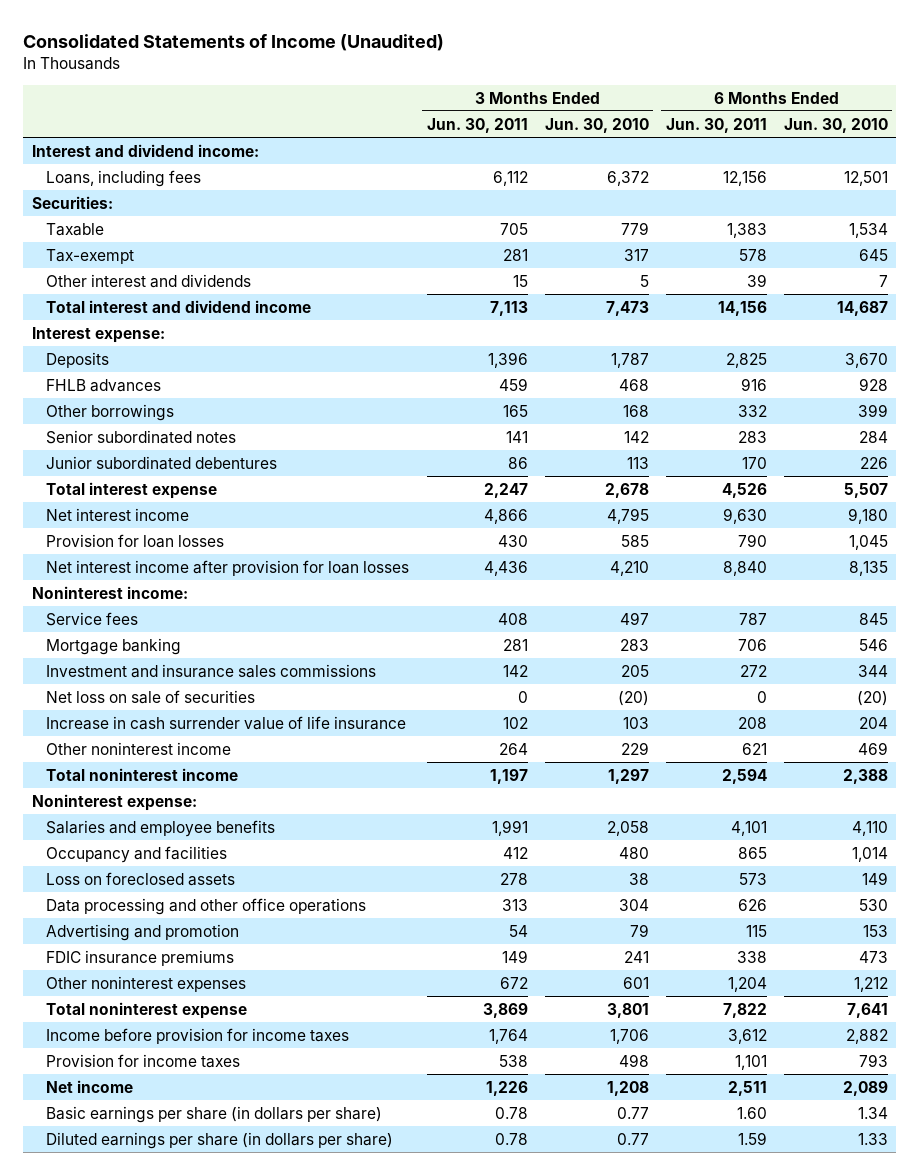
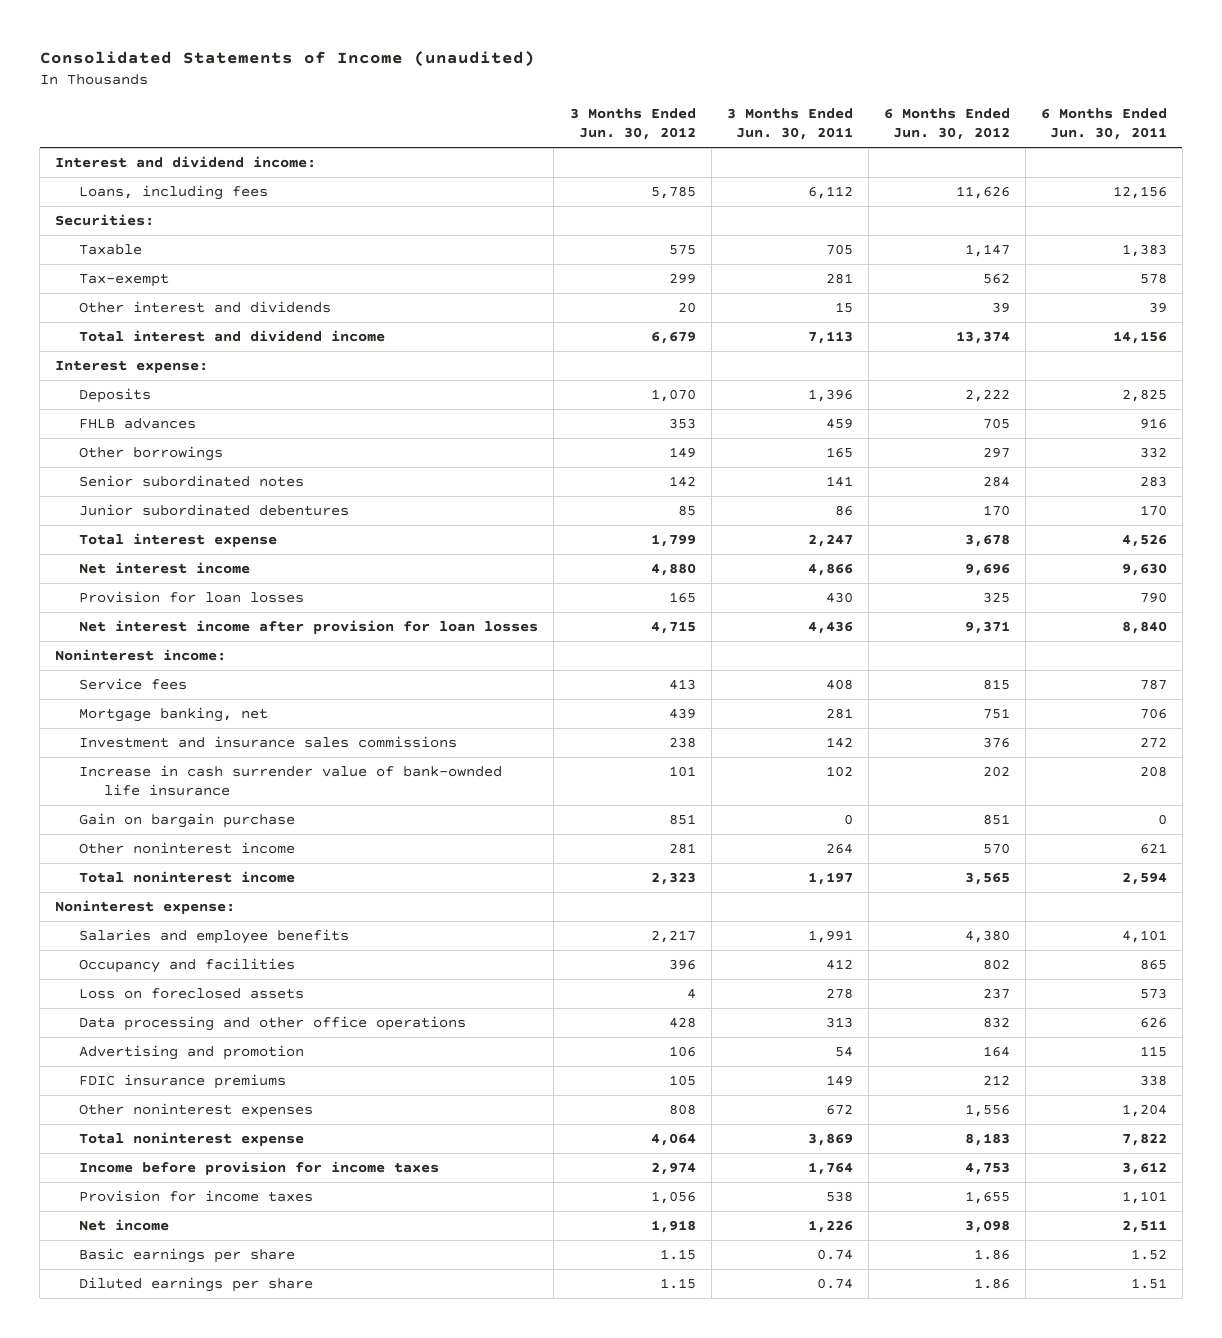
- Consolidated Statements of Income (Unaudited)
+ Consolidated Statements of Income (unaudited)
- | 3 Months Ended Jun. 30, 2011 | 3 Months Ended Jun. 30, 2010 | 6 Months Ended Jun. 30, 2011 | 6 Months Ended Jun. 30, 2010
+ | 3 Months Ended Jun. 30, 2012 | 3 Months Ended Jun. 30, 2011 | 6 Months Ended Jun. 30, 2012 | 6 Months Ended Jun. 30, 2011
- Mortgage banking | 281 | 283 | 706 | 546
+ Mortgage banking, net | 439 | 281 | 751 | 706
- Net loss on sale of securities | 0 | (20) | 0 | (20)
- Increase in cash surrender value of life insurance | 102 | 103 | 208 | 204
+ Increase in cash surrender value of bank-ownded life insurance | 101 | 102 | 202 | 208
+ Gain on bargain purchase | 851 | 0 | 851 | 0
- Basic earnings per share (in dollars per share) | 0.78 | 0.77 | 1.60 | 1.34
- Diluted earnings per share (in dollars per share) | 0.78 | 0.77 | 1.59 | 1.33
+ Basic earnings per share | 1.15 | 0.74 | 1.86 | 1.52
+ Diluted earnings per share | 1.15 | 0.74 | 1.86 | 1.51

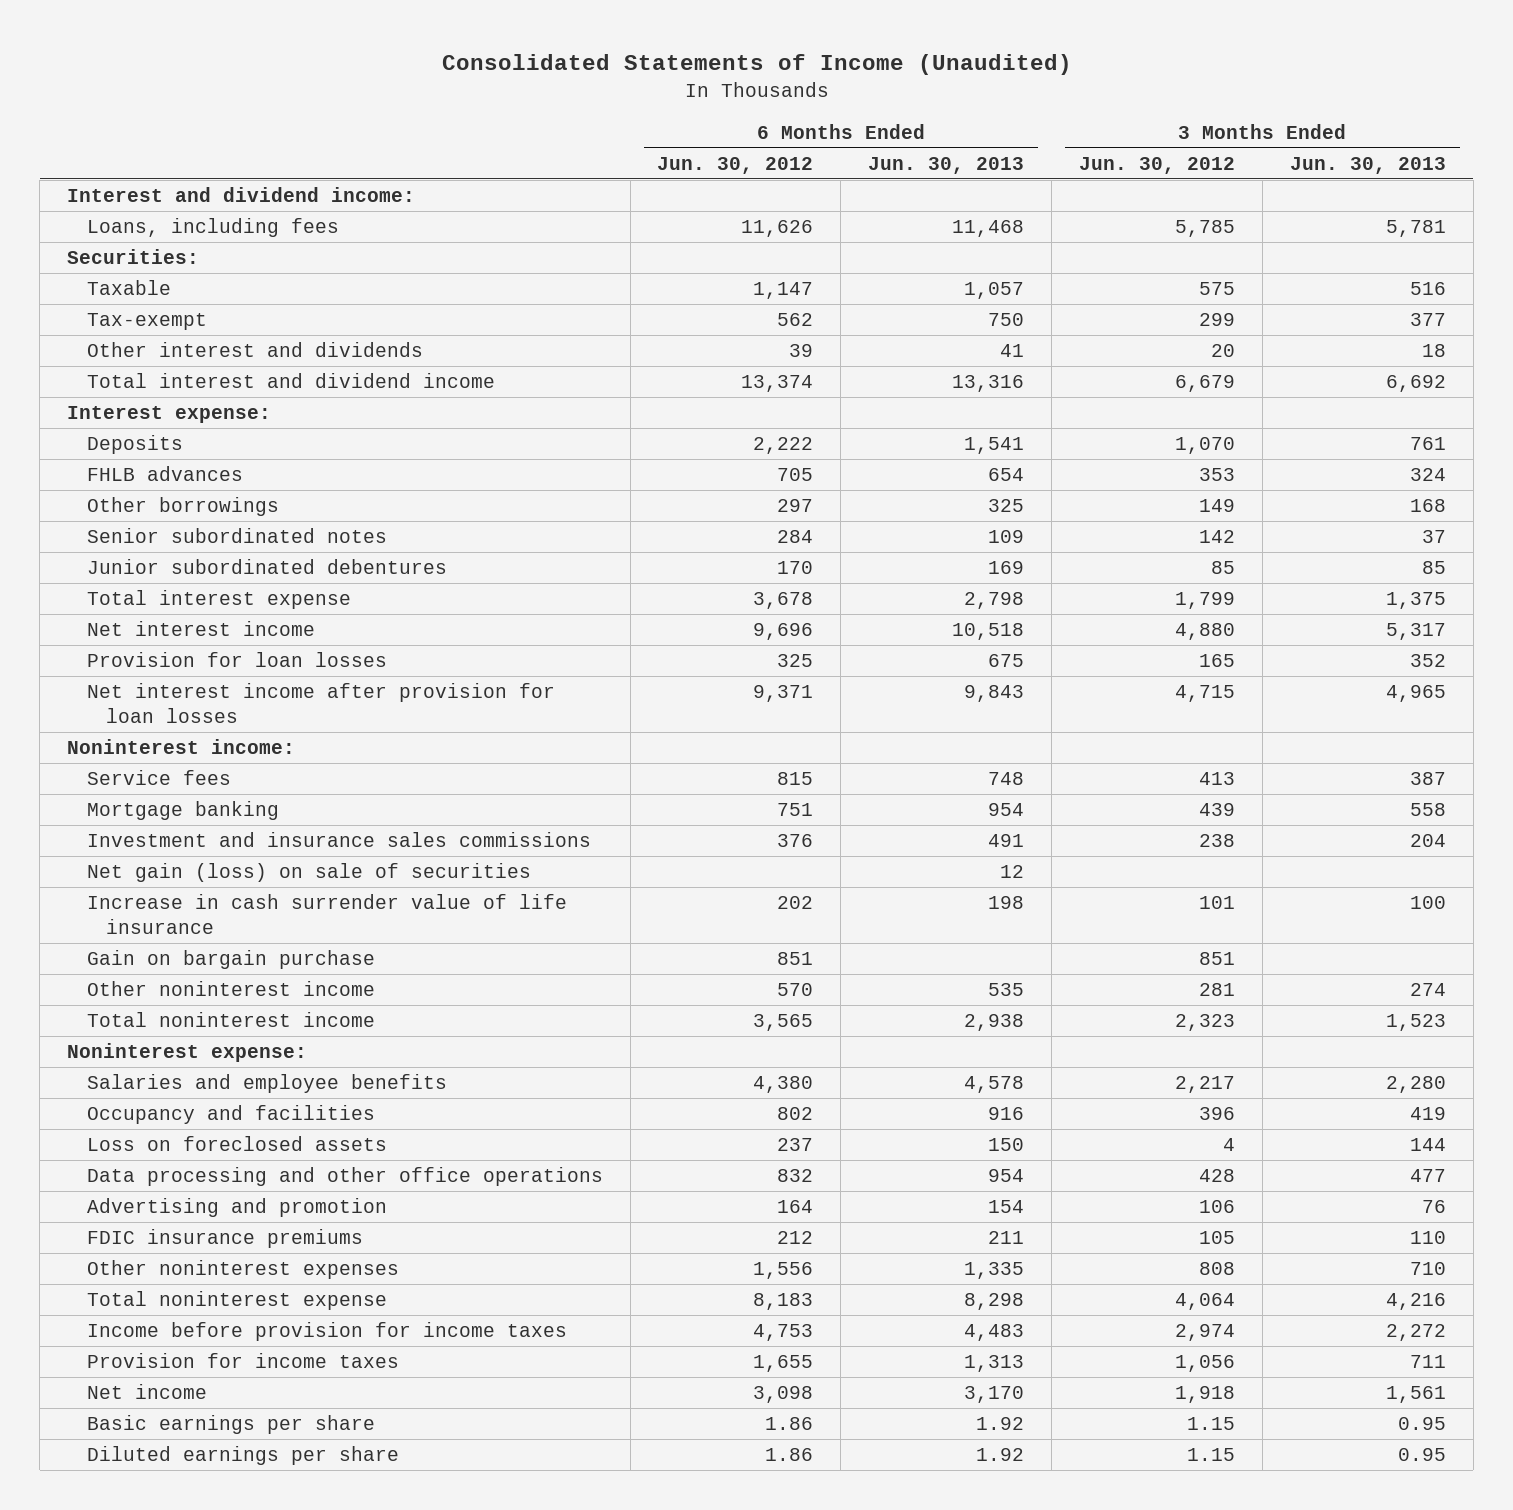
- Consolidated Statements of Income (unaudited)
+ Consolidated Statements of Income (Unaudited)
- | 3 Months Ended Jun. 30, 2012 | 3 Months Ended Jun. 30, 2011 | 6 Months Ended Jun. 30, 2012 | 6 Months Ended Jun. 30, 2011
+ | 6 Months Ended Jun. 30, 2012 | 6 Months Ended Jun. 30, 2013 | 3 Months Ended Jun. 30, 2012 | 3 Months Ended Jun. 30, 2013
- Mortgage banking, net | 439 | 281 | 751 | 706
+ Mortgage banking | 751 | 954 | 439 | 558
- Increase in cash surrender value of bank-ownded life insurance | 101 | 102 | 202 | 208
+ Net gain (loss) on sale of securities | | 12 | |
+ Increase in cash surrender value of life insurance | 202 | 198 | 101 | 100

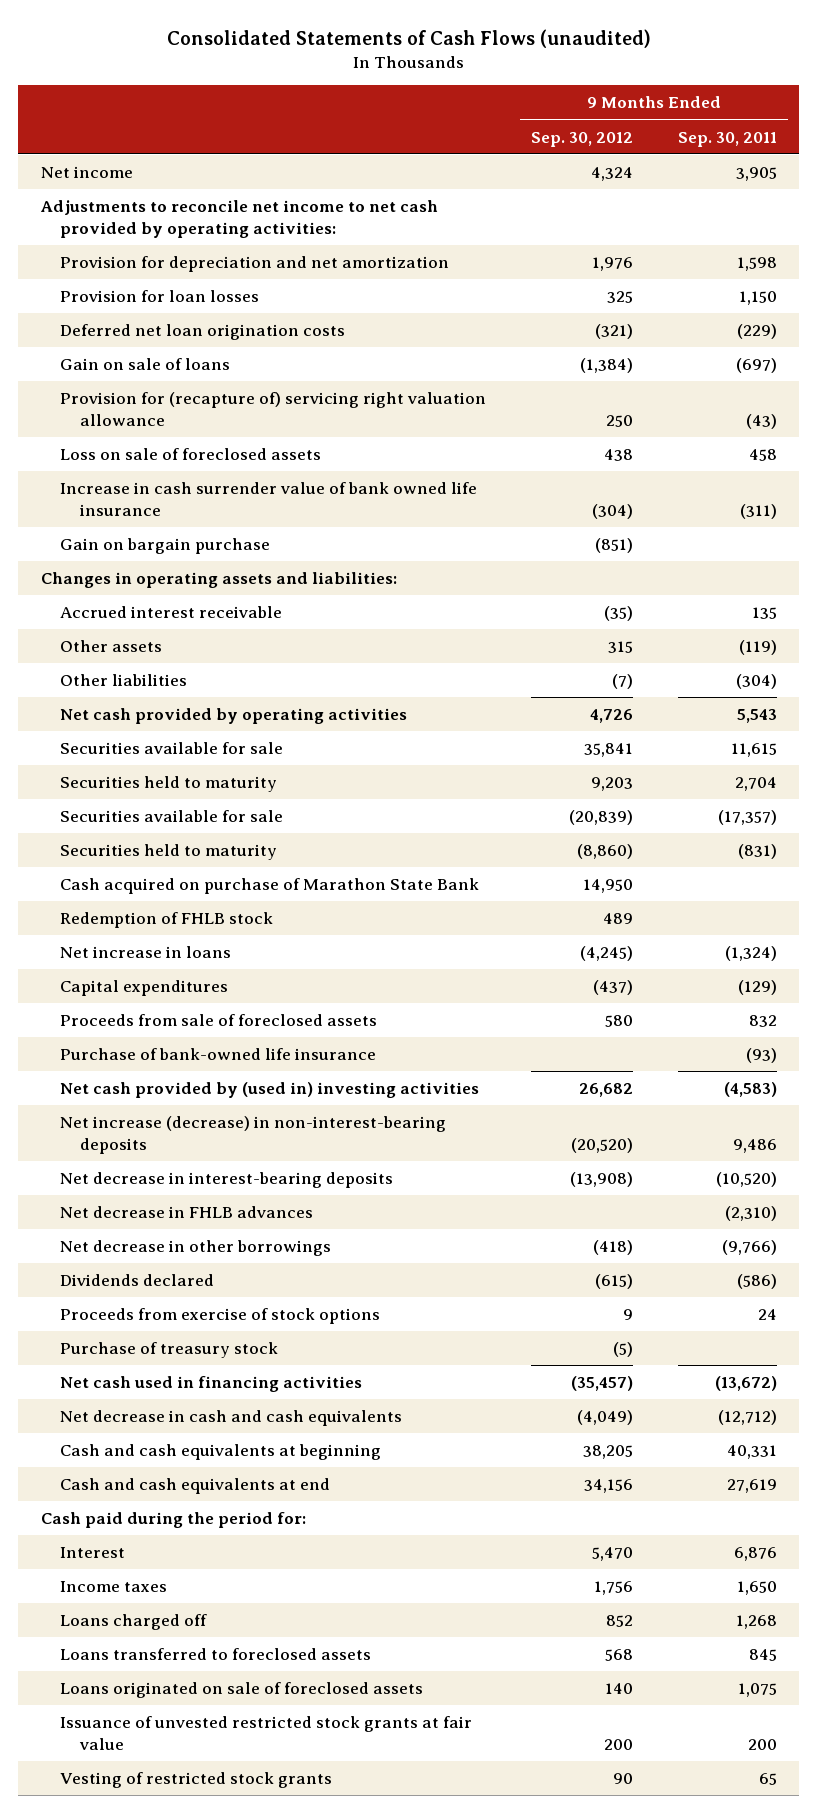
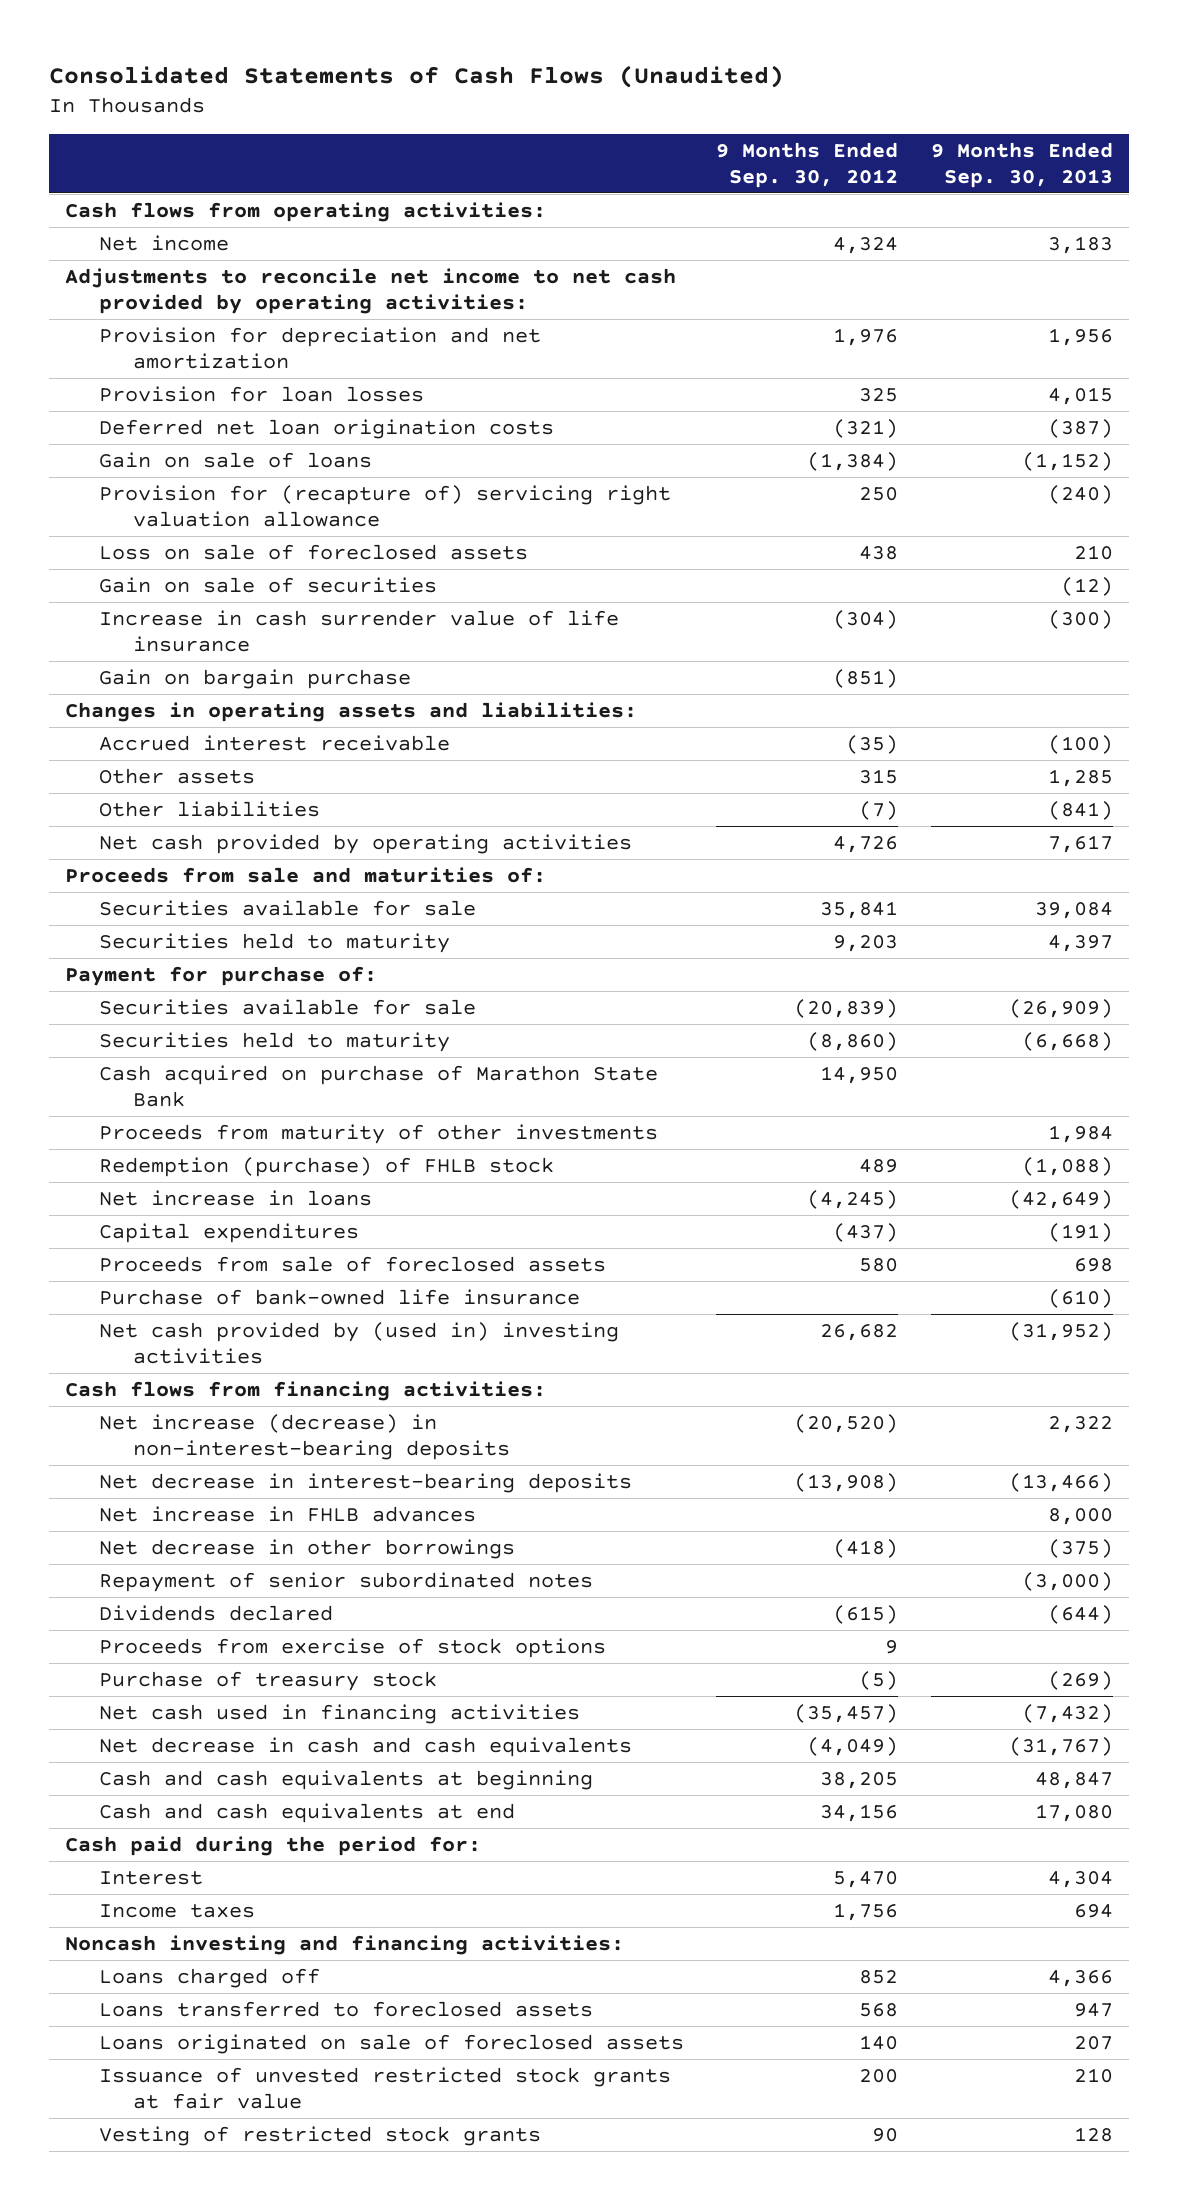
- Consolidated Statements of Cash Flows (unaudited)
+ Consolidated Statements of Cash Flows (Unaudited)
- | 9 Months Ended Sep. 30, 2012 | 9 Months Ended Sep. 30, 2011
+ | 9 Months Ended Sep. 30, 2012 | 9 Months Ended Sep. 30, 2013
+ Cash flows from operating activities:
- Increase in cash surrender value of bank owned life insurance | (304) | (311)
+ Gain on sale of securities | | (12)
+ Increase in cash surrender value of life insurance | (304) | (300)
+ Proceeds from sale and maturities of:
+ Payment for purchase of:
- Redemption of FHLB stock | 489 |
+ Proceeds from maturity of other investments | | 1,984
+ Redemption (purchase) of FHLB stock | 489 | (1,088)
+ Cash flows from financing activities:
- Net decrease in FHLB advances | | (2,310)
+ Net increase in FHLB advances | | 8,000
+ Repayment of senior subordinated notes | | (3,000)
+ Noncash investing and financing activities:

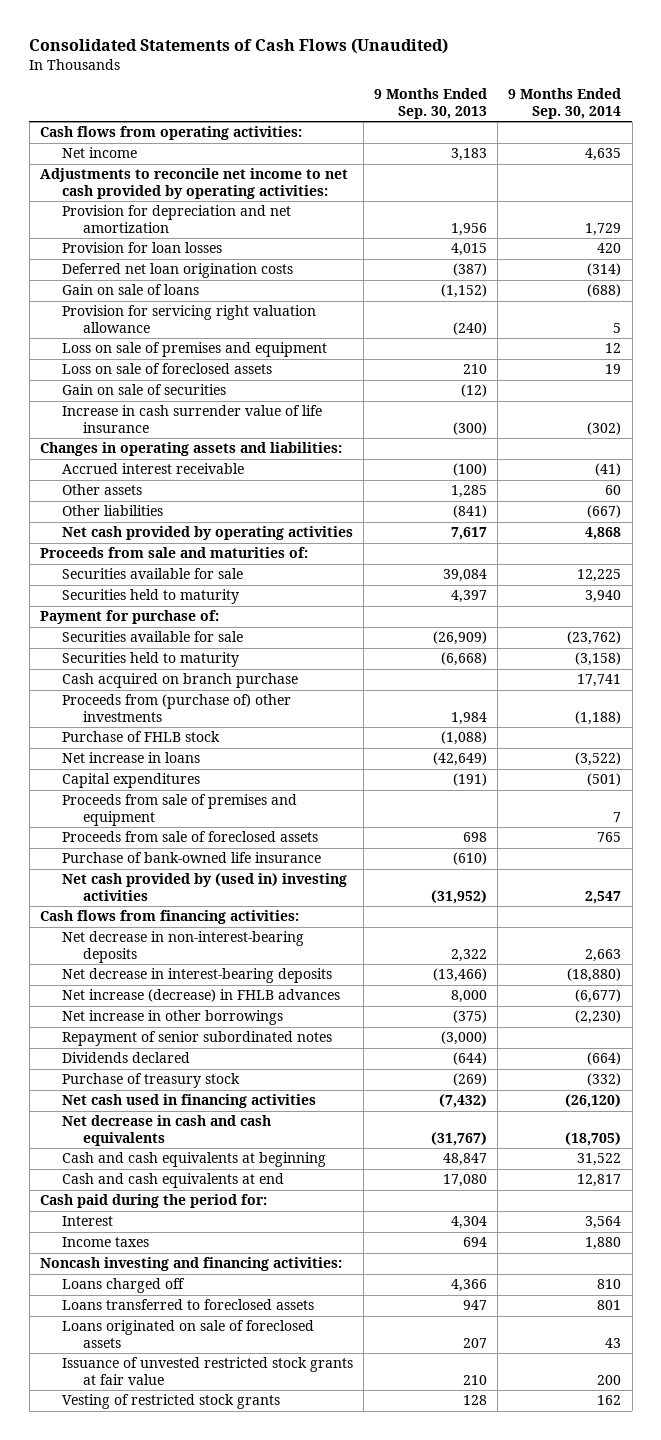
- | 9 Months Ended Sep. 30, 2012 | 9 Months Ended Sep. 30, 2013
+ | 9 Months Ended Sep. 30, 2013 | 9 Months Ended Sep. 30, 2014
- Provision for (recapture of) servicing right valuation allowance | 250 | (240)
+ Provision for servicing right valuation allowance | (240) | 5
+ Loss on sale of premises and equipment | | 12
- Gain on bargain purchase | (851) |
- Cash acquired on purchase of Marathon State Bank | 14,950 |
- Proceeds from maturity of other investments | | 1,984
- Redemption (purchase) of FHLB stock | 489 | (1,088)
+ Cash acquired on branch purchase | | 17,741
+ Proceeds from (purchase of) other investments | 1,984 | (1,188)
+ Purchase of FHLB stock | (1,088) |
+ Proceeds from sale of premises and equipment | | 7
- Net increase (decrease) in non-interest-bearing deposits | (20,520) | 2,322
+ Net decrease in non-interest-bearing deposits | 2,322 | 2,663
- Net increase in FHLB advances | | 8,000
- Net decrease in other borrowings | (418) | (375)
+ Net increase (decrease) in FHLB advances | 8,000 | (6,677)
+ Net increase in other borrowings | (375) | (2,230)
- Proceeds from exercise of stock options | 9 |

